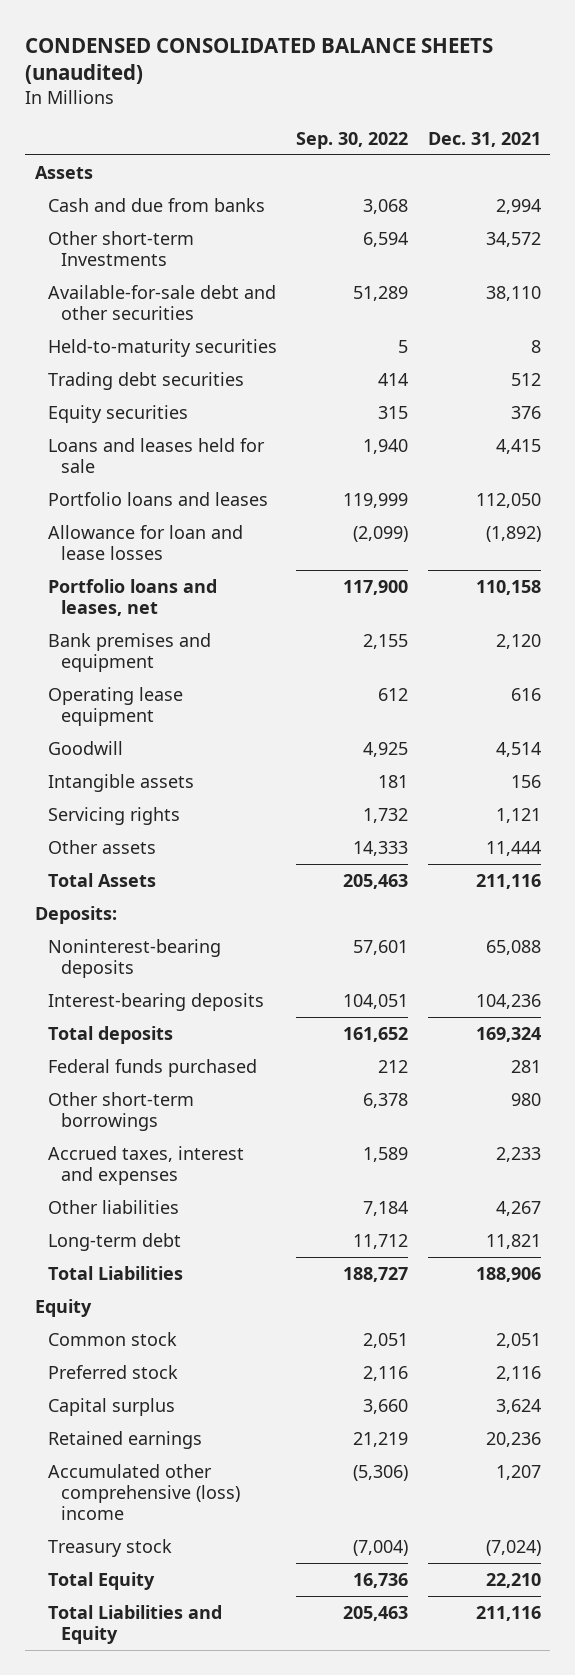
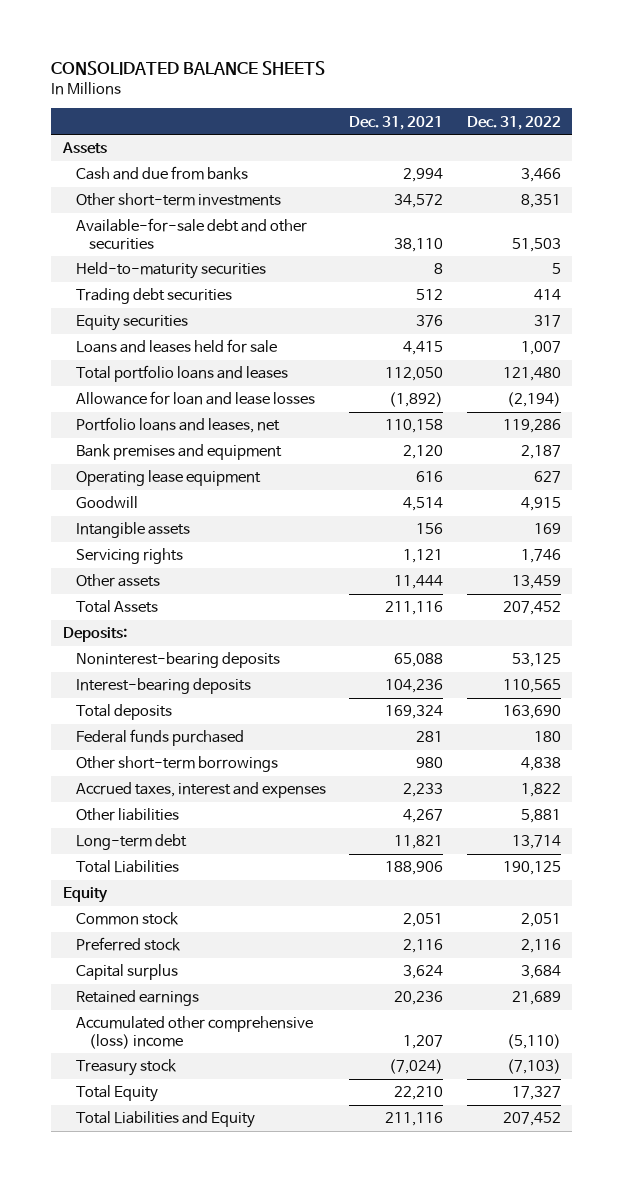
- CONDENSED CONSOLIDATED BALANCE SHEETS (unaudited)
+ CONSOLIDATED BALANCE SHEETS
- | Sep. 30, 2022 | Dec. 31, 2021
+ | Dec. 31, 2021 | Dec. 31, 2022
- Other short-term Investments | 6,594 | 34,572
+ Other short-term investments | 34,572 | 8,351
- Portfolio loans and leases | 119,999 | 112,050
+ Total portfolio loans and leases | 112,050 | 121,480

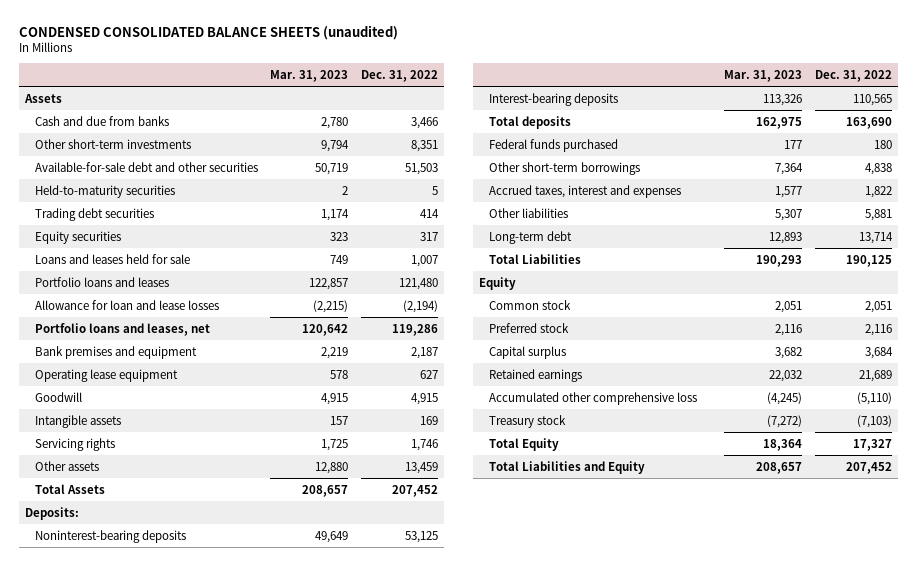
- CONSOLIDATED BALANCE SHEETS
+ CONDENSED CONSOLIDATED BALANCE SHEETS (unaudited)
- | Dec. 31, 2021 | Dec. 31, 2022
+ | Mar. 31, 2023 | Dec. 31, 2022
- Total portfolio loans and leases | 112,050 | 121,480
+ Portfolio loans and leases | 122,857 | 121,480
- Accumulated other comprehensive (loss) income | 1,207 | (5,110)
+ Accumulated other comprehensive loss | (4,245) | (5,110)

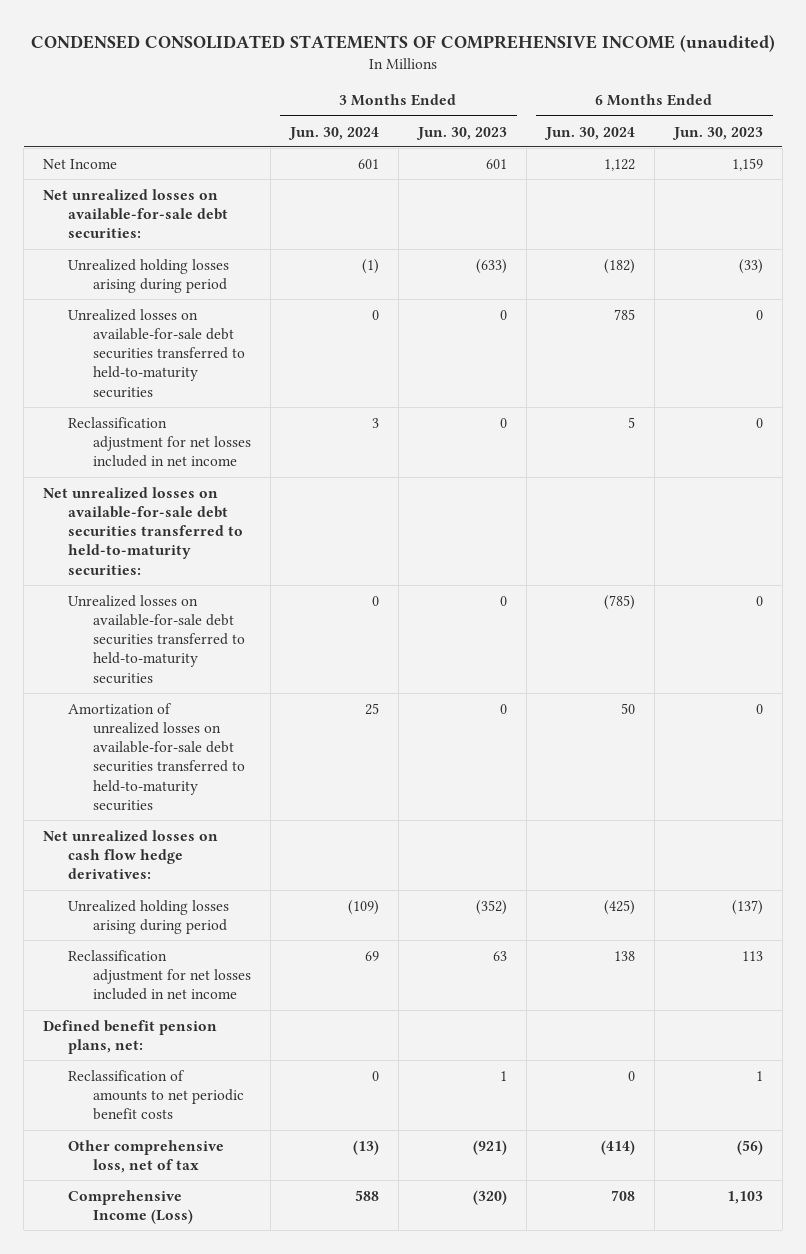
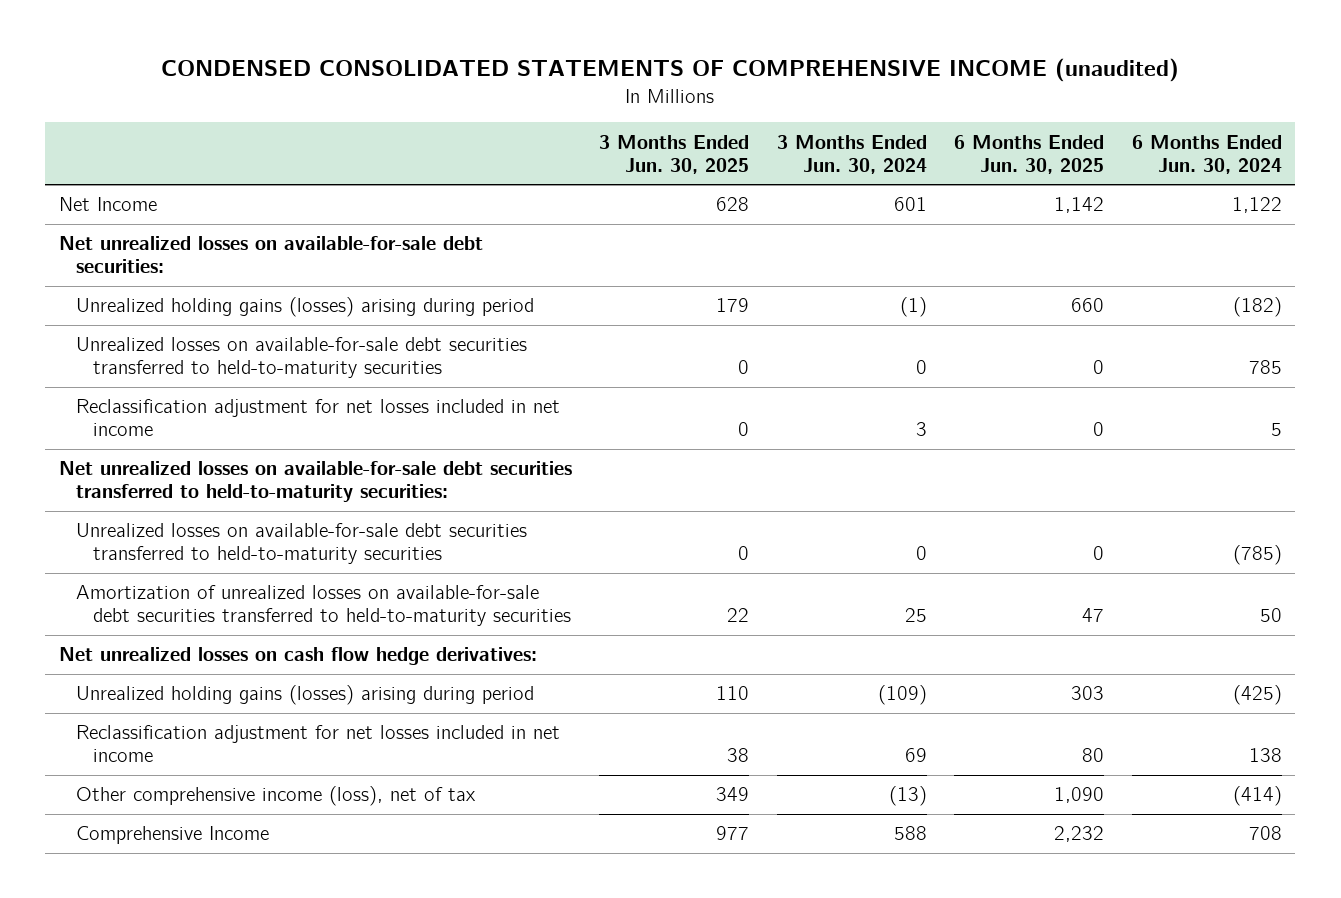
- | 3 Months Ended Jun. 30, 2024 | 3 Months Ended Jun. 30, 2023 | 6 Months Ended Jun. 30, 2024 | 6 Months Ended Jun. 30, 2023
+ | 3 Months Ended Jun. 30, 2025 | 3 Months Ended Jun. 30, 2024 | 6 Months Ended Jun. 30, 2025 | 6 Months Ended Jun. 30, 2024
- Unrealized holding losses arising during period | (1) | (633) | (182) | (33)
+ Unrealized holding gains (losses) arising during period | 179 | (1) | 660 | (182)
- Unrealized holding losses arising during period | (109) | (352) | (425) | (137)
+ Unrealized holding gains (losses) arising during period | 110 | (109) | 303 | (425)
- Defined benefit pension plans, net:
- Reclassification of amounts to net periodic benefit costs | 0 | 1 | 0 | 1
- Other comprehensive loss, net of tax | (13) | (921) | (414) | (56)
- Comprehensive Income (Loss) | 588 | (320) | 708 | 1,103
+ Other comprehensive income (loss), net of tax | 349 | (13) | 1,090 | (414)
+ Comprehensive Income | 977 | 588 | 2,232 | 708

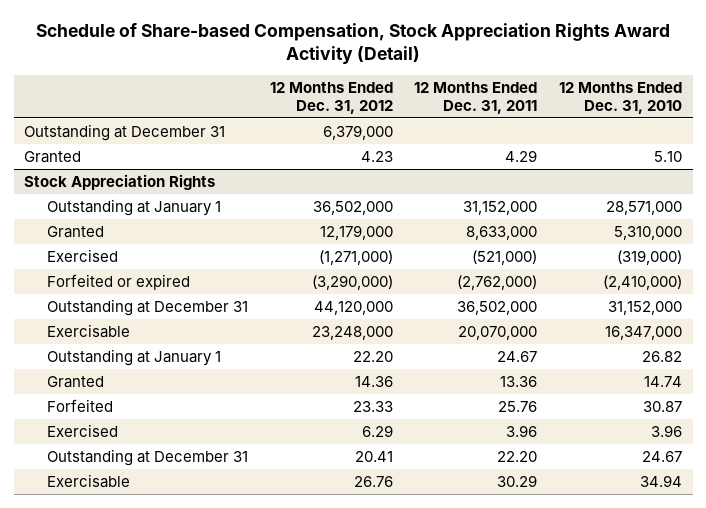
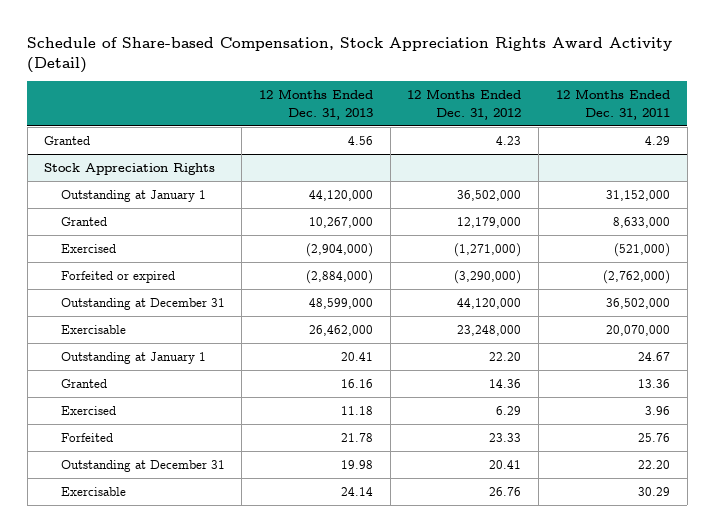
- | 12 Months Ended Dec. 31, 2012 | 12 Months Ended Dec. 31, 2011 | 12 Months Ended Dec. 31, 2010
+ | 12 Months Ended Dec. 31, 2013 | 12 Months Ended Dec. 31, 2012 | 12 Months Ended Dec. 31, 2011
- Outstanding at December 31 | 6,379,000 | |
@ Stock Appreciation Rights
moved down: Forfeited | 21.78 | 23.33 | 25.76

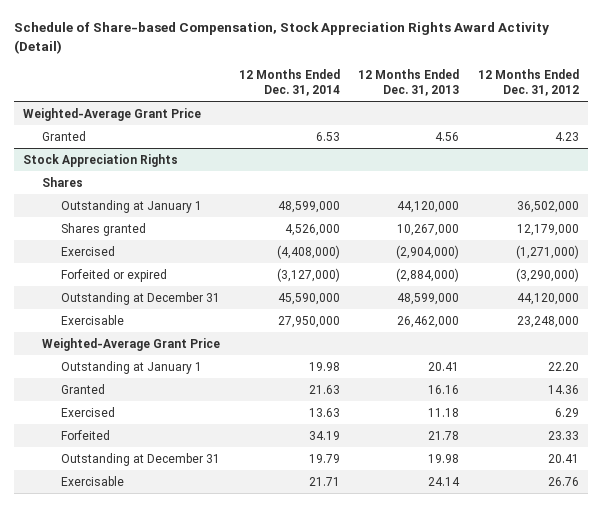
- | 12 Months Ended Dec. 31, 2013 | 12 Months Ended Dec. 31, 2012 | 12 Months Ended Dec. 31, 2011
+ | 12 Months Ended Dec. 31, 2014 | 12 Months Ended Dec. 31, 2013 | 12 Months Ended Dec. 31, 2012
+ Weighted-Average Grant Price
@ Stock Appreciation Rights
+ Shares
- Granted | 10,267,000 | 12,179,000 | 8,633,000
+ Shares granted | 4,526,000 | 10,267,000 | 12,179,000
+ Weighted-Average Grant Price

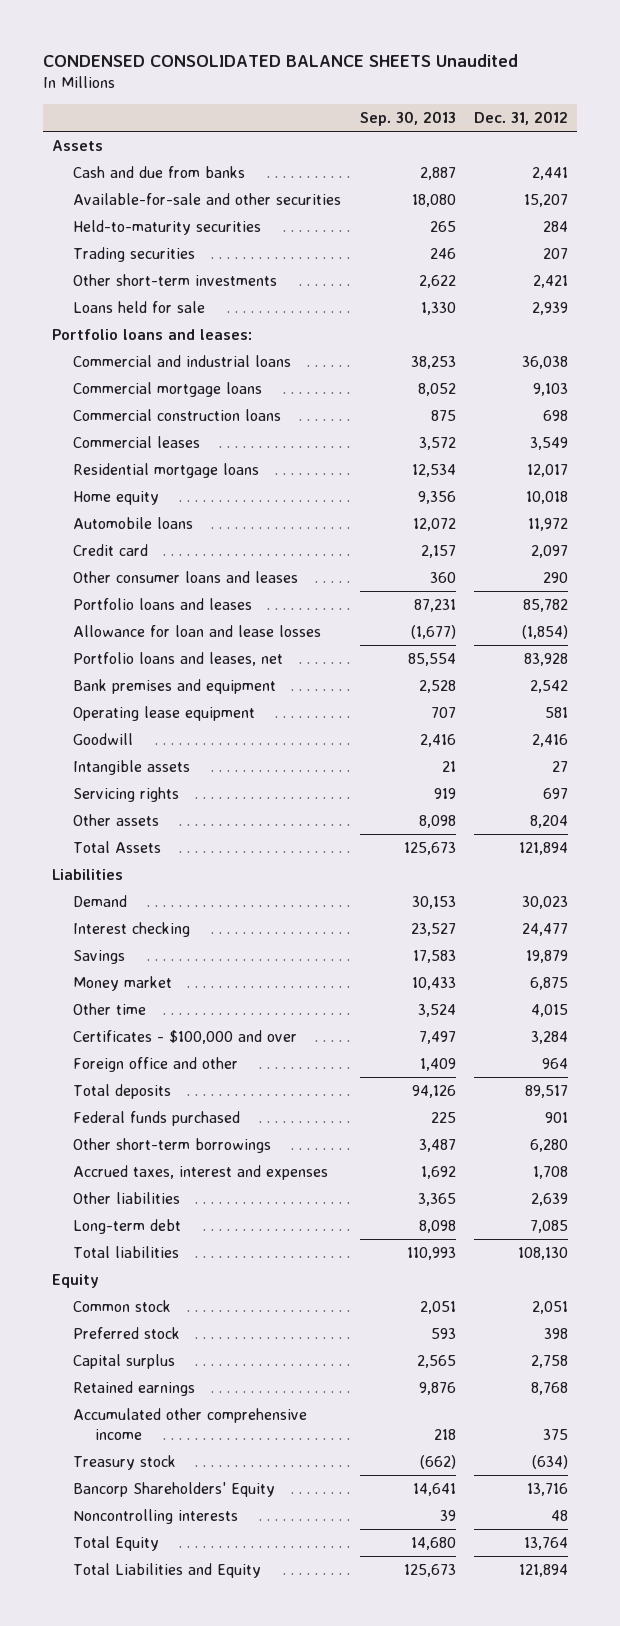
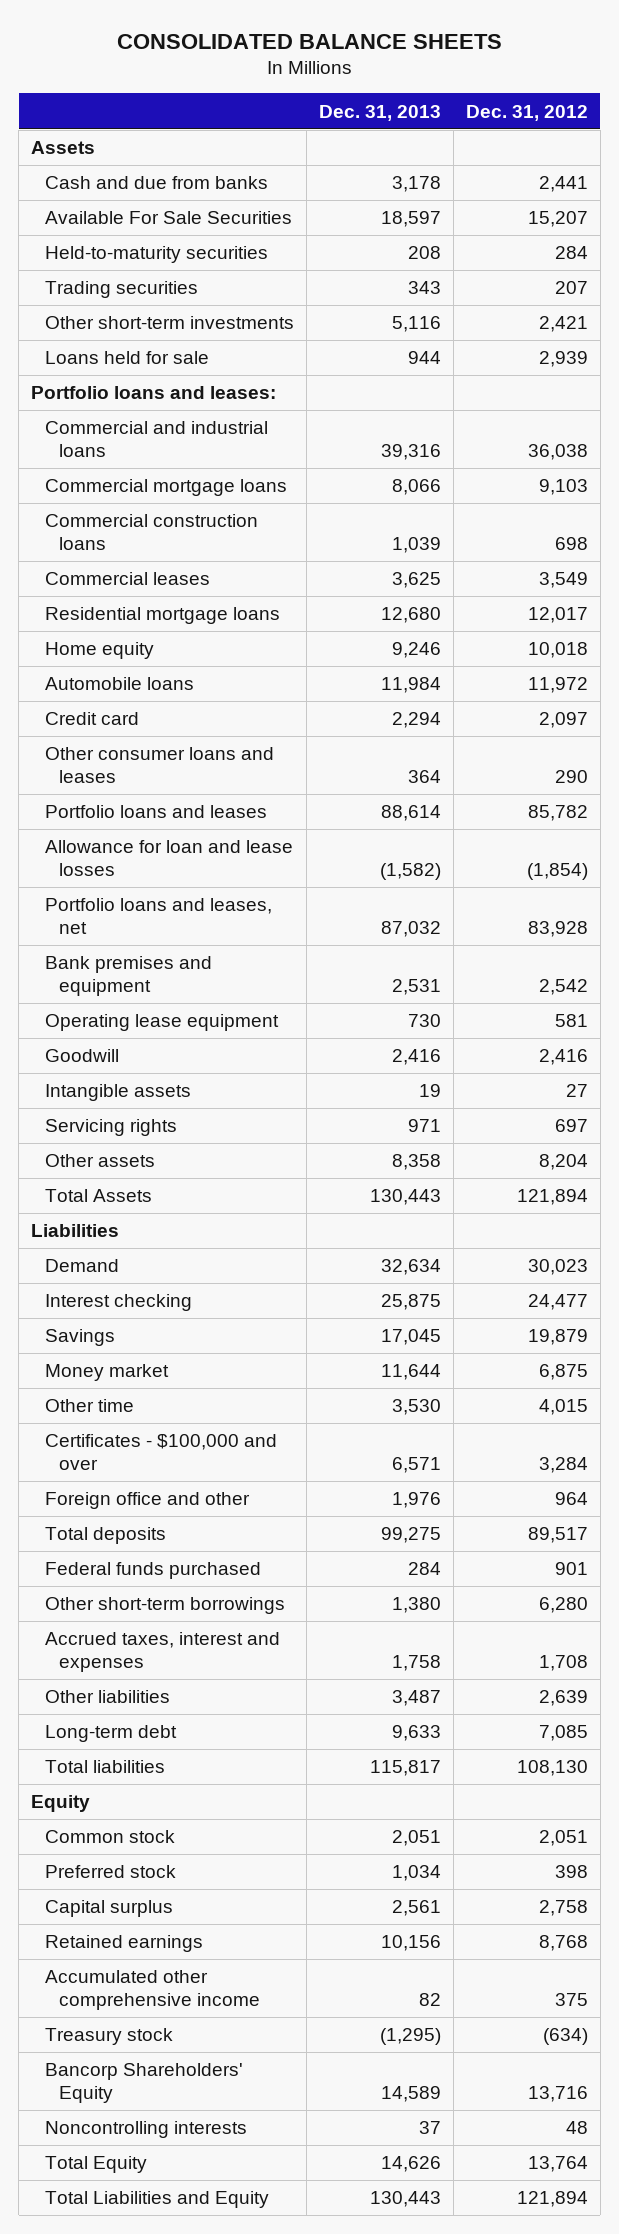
- CONDENSED CONSOLIDATED BALANCE SHEETS Unaudited
+ CONSOLIDATED BALANCE SHEETS
- | Sep. 30, 2013 | Dec. 31, 2012
+ | Dec. 31, 2013 | Dec. 31, 2012
- Available-for-sale and other securities | 18,080 | 15,207
+ Available For Sale Securities | 18,597 | 15,207

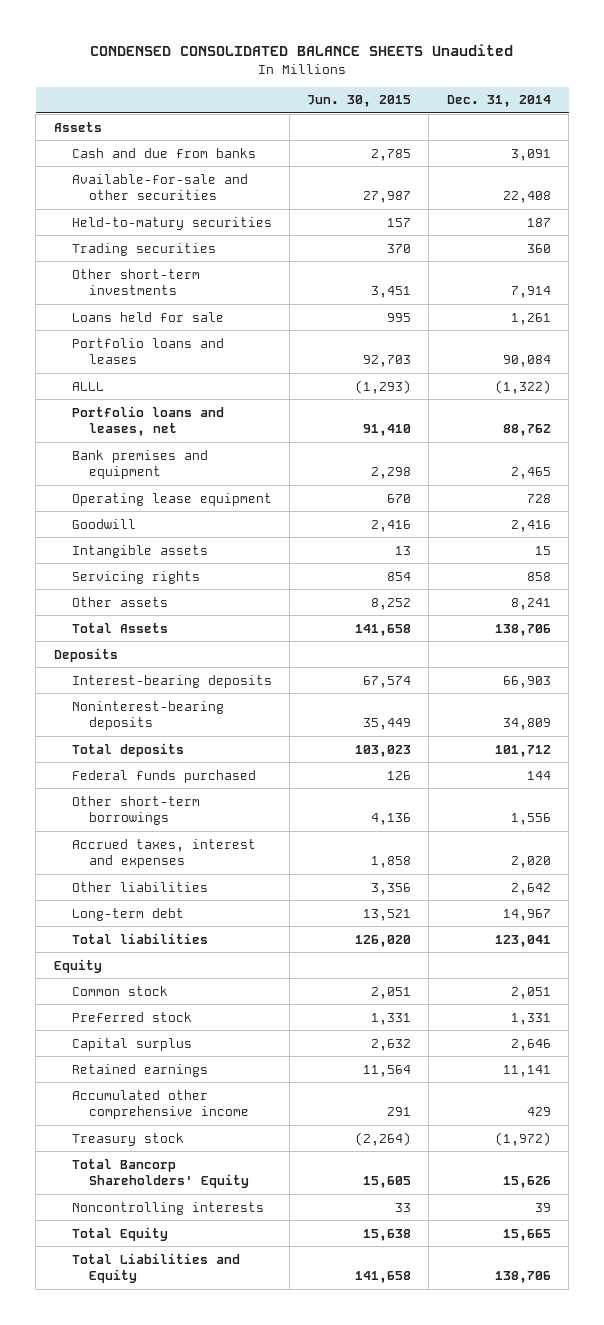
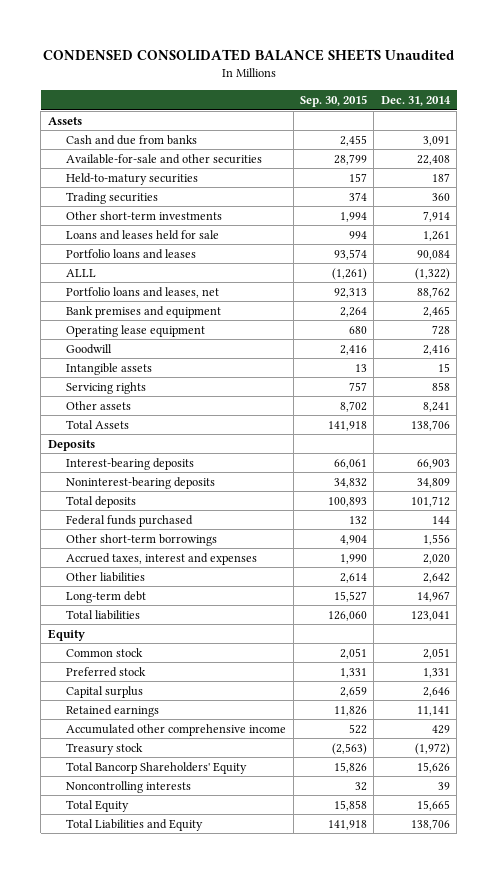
- | Jun. 30, 2015 | Dec. 31, 2014
+ | Sep. 30, 2015 | Dec. 31, 2014
- Loans held for sale | 995 | 1,261
+ Loans and leases held for sale | 994 | 1,261

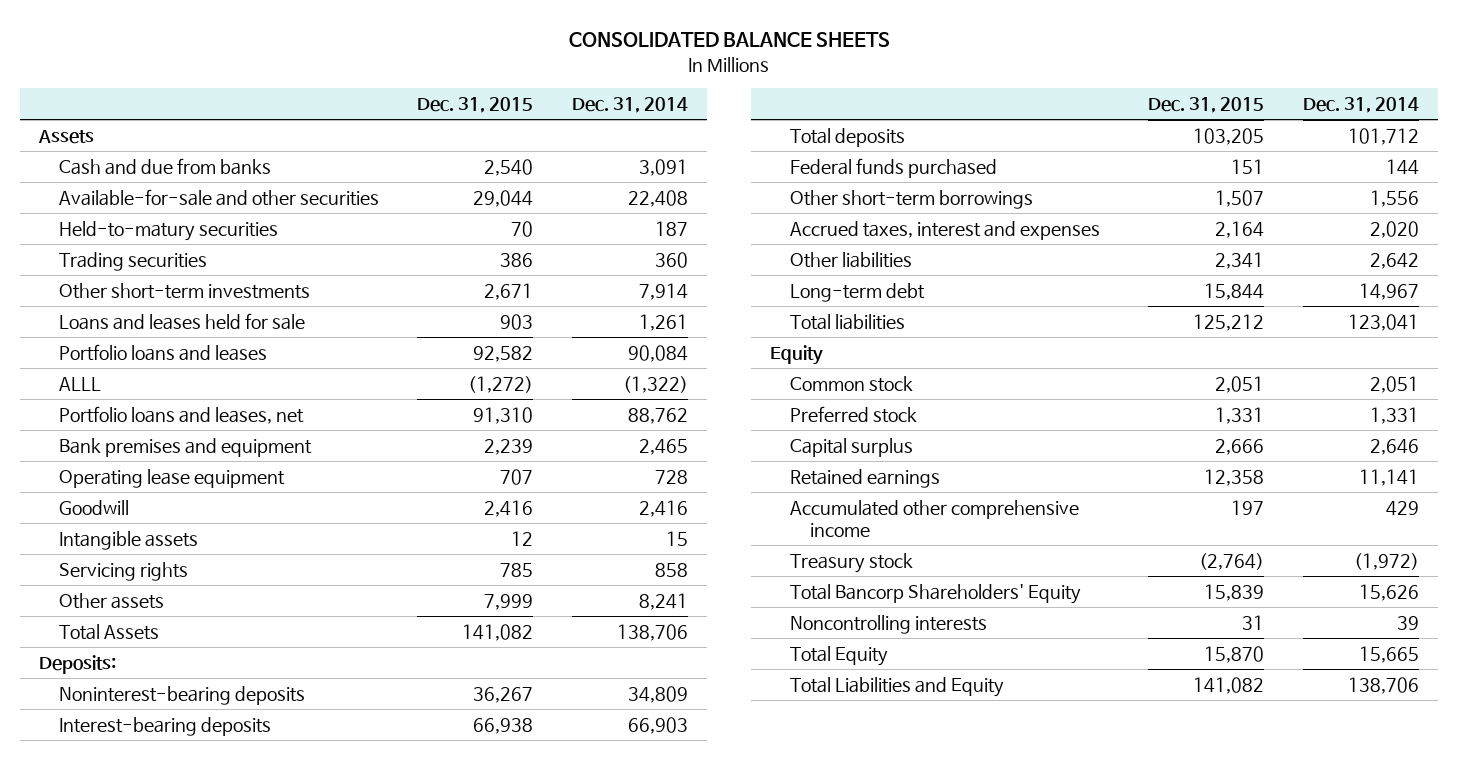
- CONDENSED CONSOLIDATED BALANCE SHEETS Unaudited
+ CONSOLIDATED BALANCE SHEETS
- | Sep. 30, 2015 | Dec. 31, 2014
+ | Dec. 31, 2015 | Dec. 31, 2014
- Deposits
+ Deposits:
moved down: Interest-bearing deposits | 66,938 | 66,903

